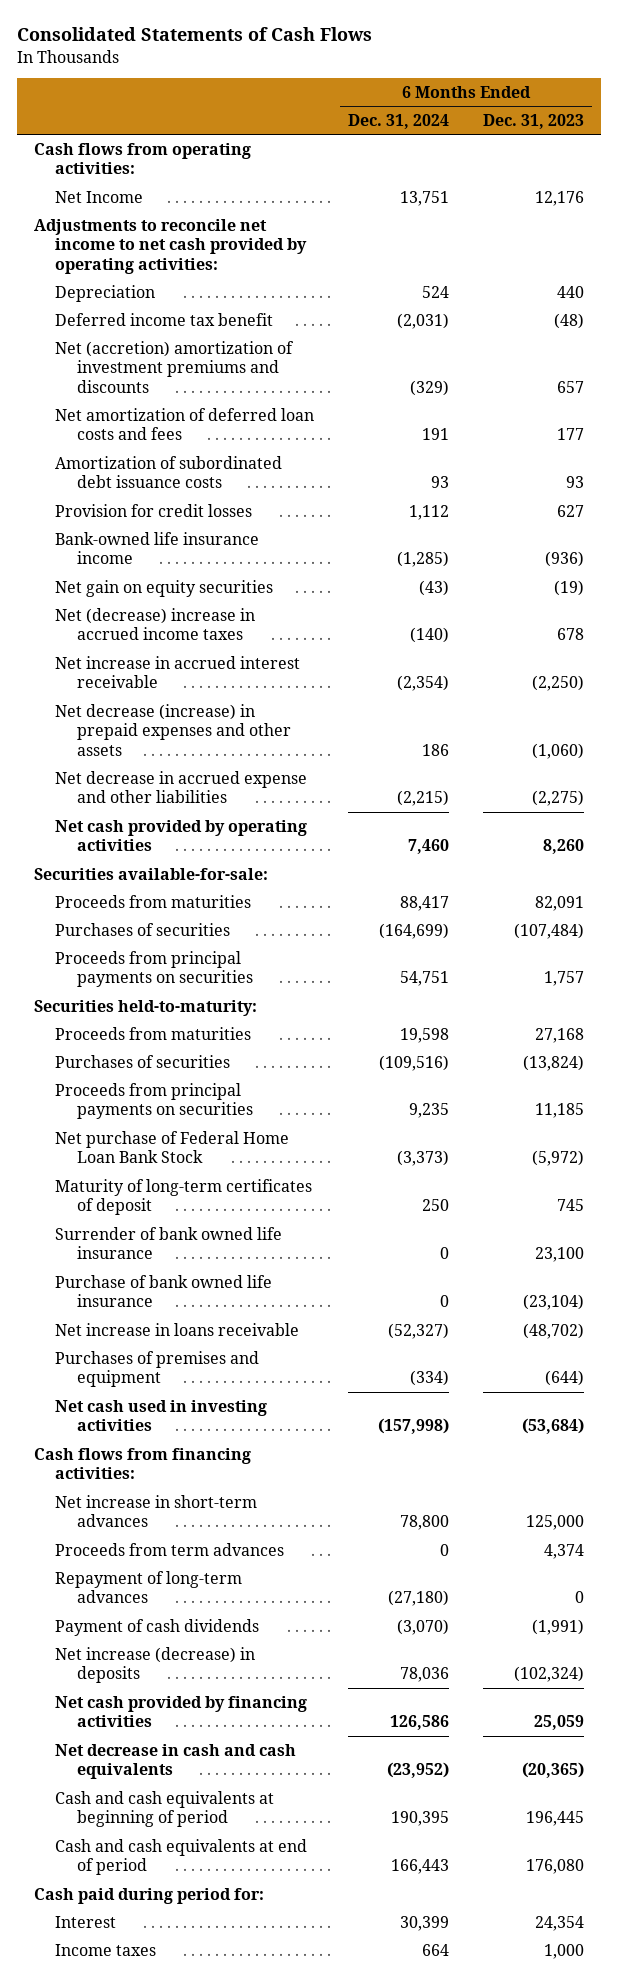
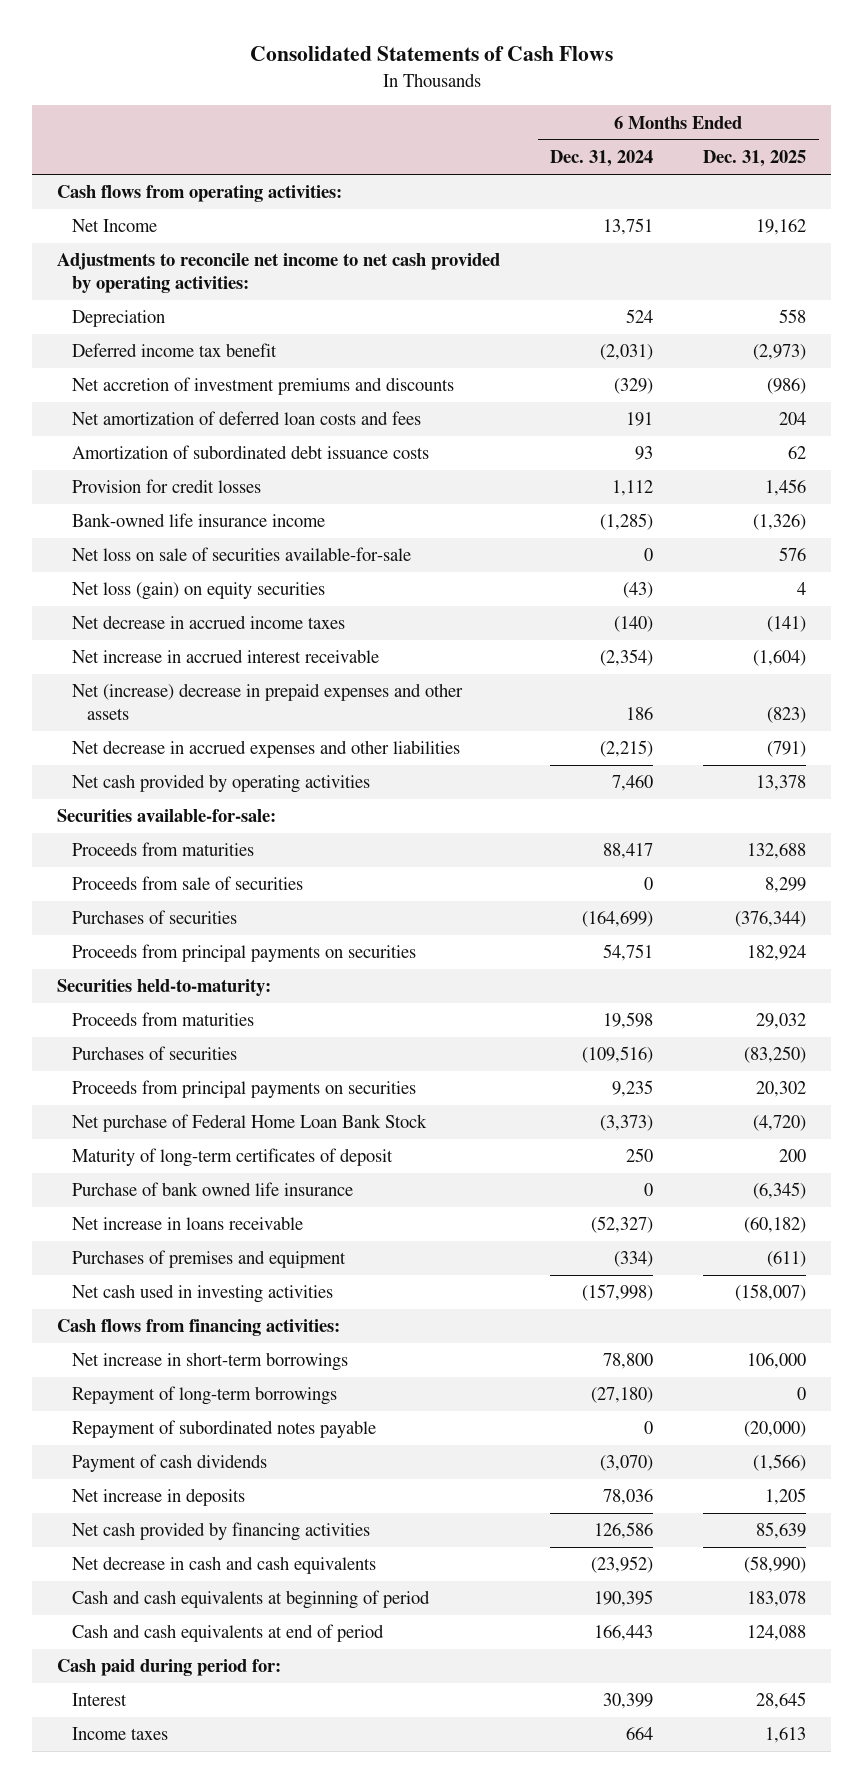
- | 6 Months Ended Dec. 31, 2024 | 6 Months Ended Dec. 31, 2023
+ | 6 Months Ended Dec. 31, 2024 | 6 Months Ended Dec. 31, 2025
- Net (accretion) amortization of investment premiums and discounts | (329) | 657
+ Net accretion of investment premiums and discounts | (329) | (986)
- Net gain on equity securities | (43) | (19)
- Net (decrease) increase in accrued income taxes | (140) | 678
+ Net loss on sale of securities available-for-sale | 0 | 576
+ Net loss (gain) on equity securities | (43) | 4
+ Net decrease in accrued income taxes | (140) | (141)
- Net decrease (increase) in prepaid expenses and other assets | 186 | (1,060)
- Net decrease in accrued expense and other liabilities | (2,215) | (2,275)
+ Net (increase) decrease in prepaid expenses and other assets | 186 | (823)
+ Net decrease in accrued expenses and other liabilities | (2,215) | (791)
+ Proceeds from sale of securities | 0 | 8,299
- Surrender of bank owned life insurance | 0 | 23,100
- Net increase in short-term advances | 78,800 | 125,000
- Proceeds from term advances | 0 | 4,374
- Repayment of long-term advances | (27,180) | 0
+ Net increase in short-term borrowings | 78,800 | 106,000
+ Repayment of long-term borrowings | (27,180) | 0
+ Repayment of subordinated notes payable | 0 | (20,000)
- Net increase (decrease) in deposits | 78,036 | (102,324)
+ Net increase in deposits | 78,036 | 1,205

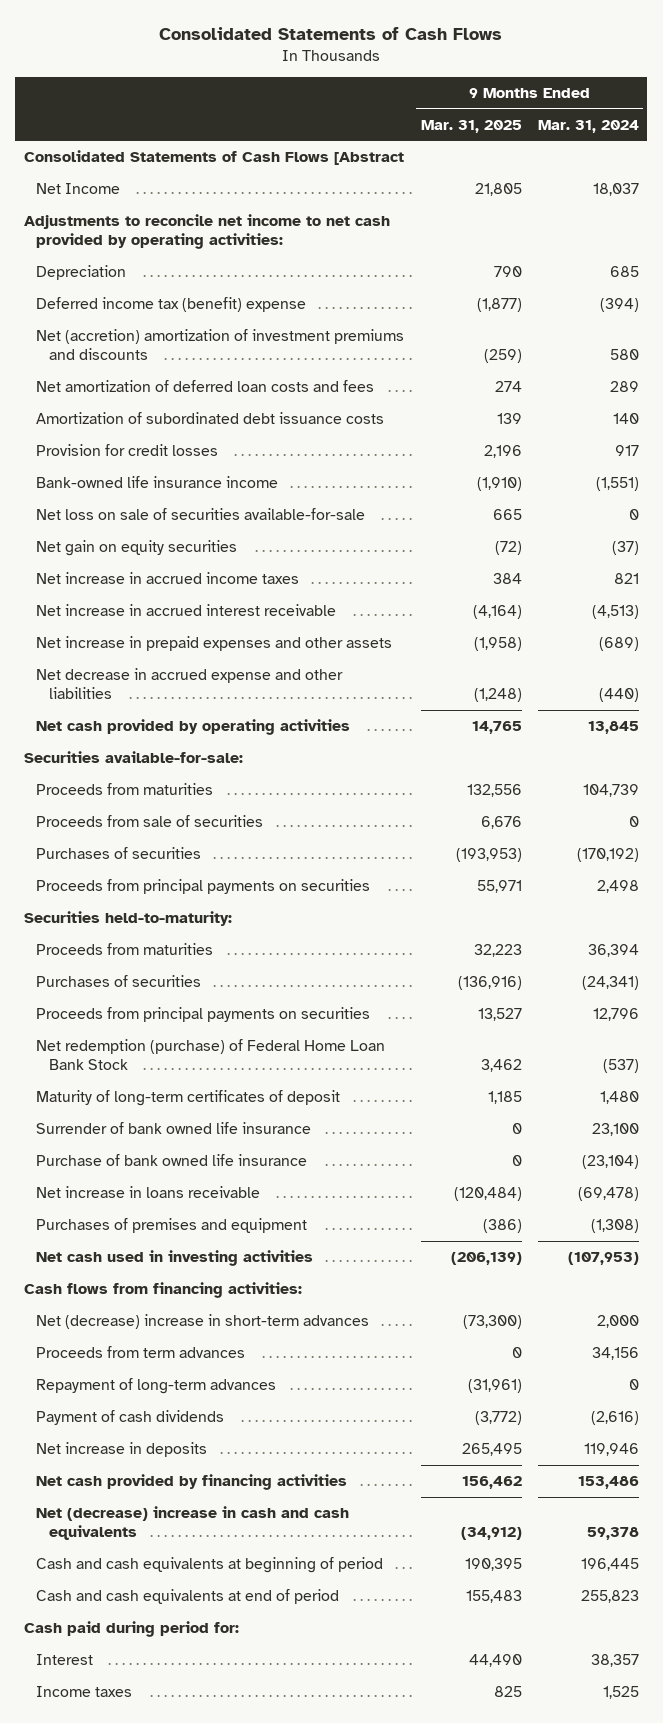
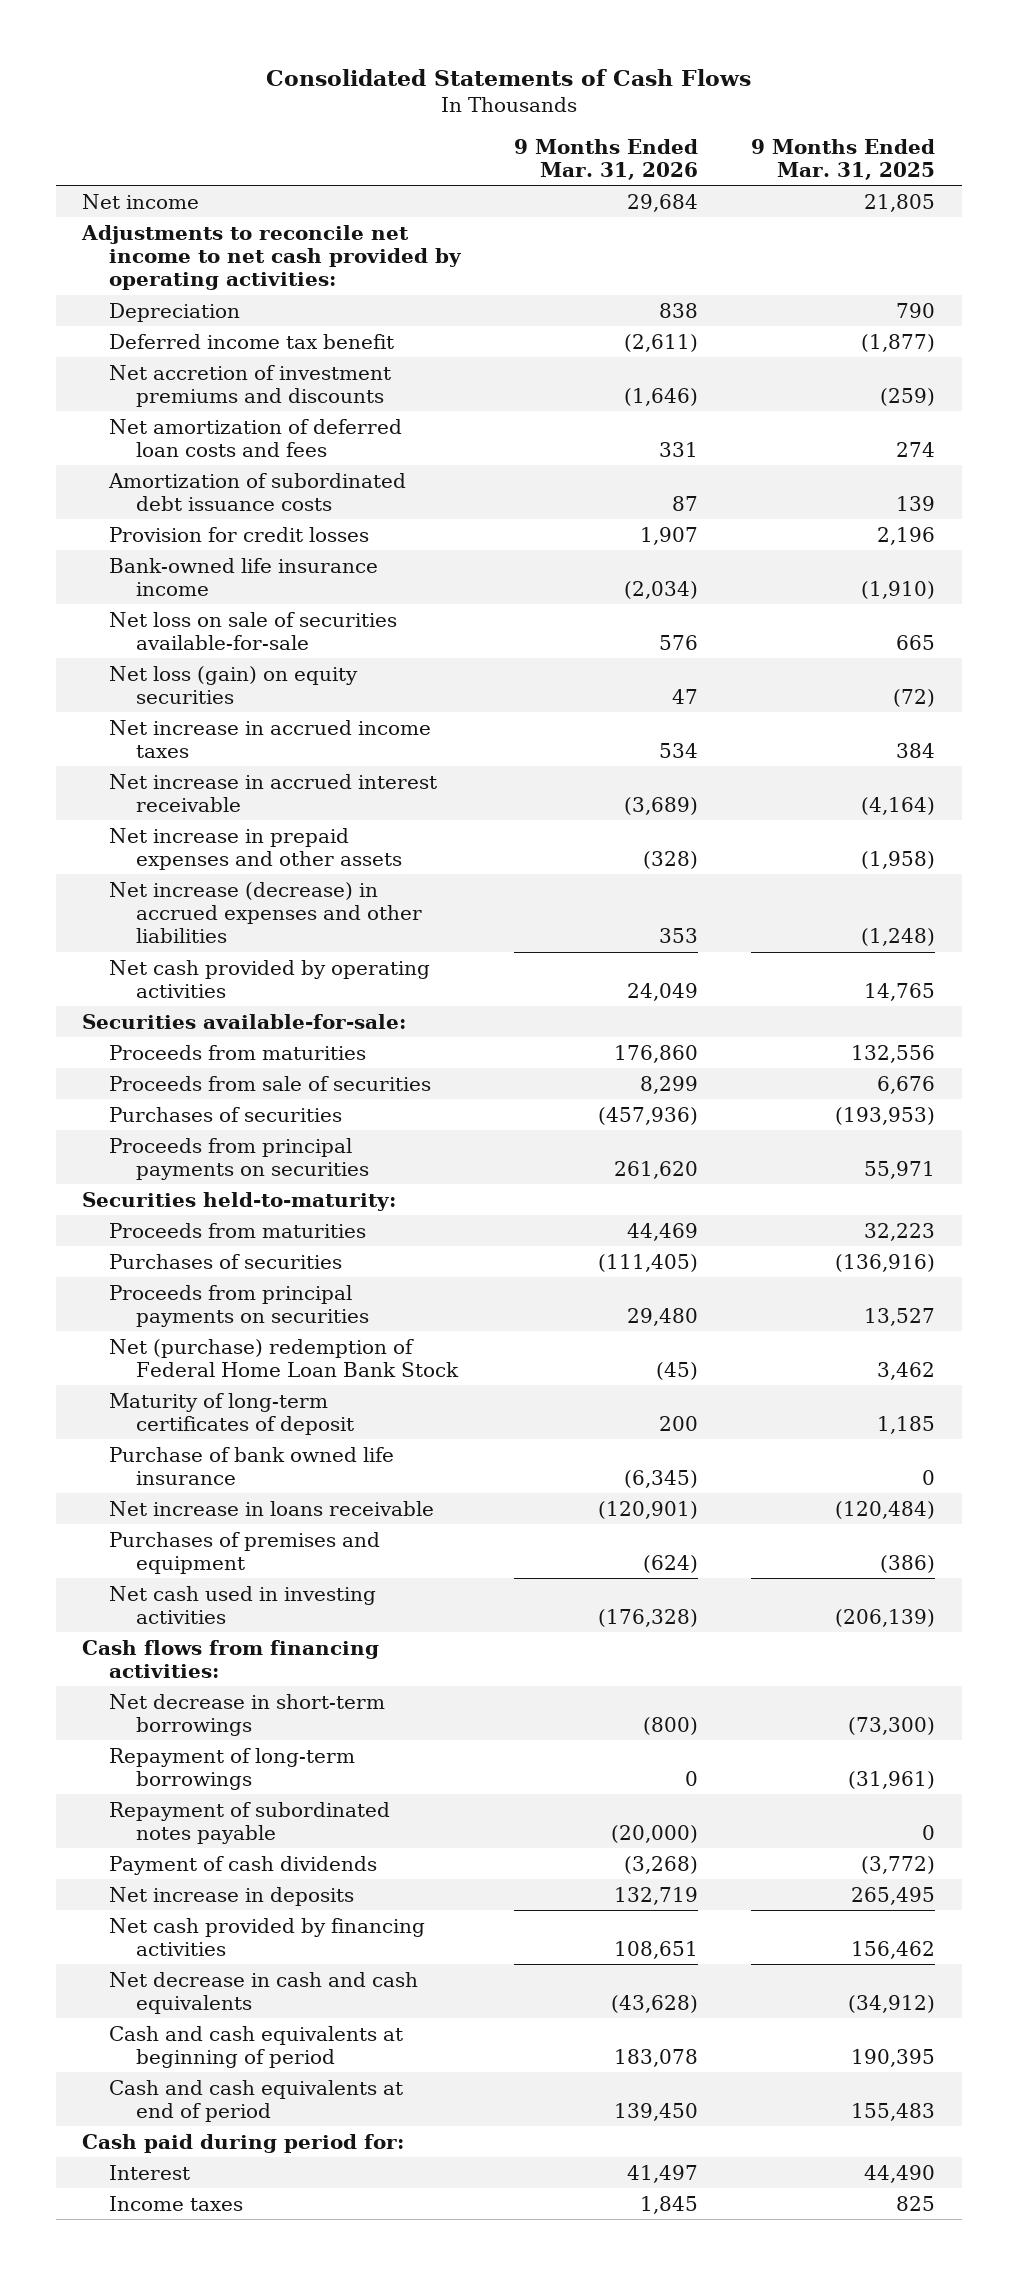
- | 9 Months Ended Mar. 31, 2025 | 9 Months Ended Mar. 31, 2024
+ | 9 Months Ended Mar. 31, 2026 | 9 Months Ended Mar. 31, 2025
- Consolidated Statements of Cash Flows [Abstract
- Net Income | 21,805 | 18,037
+ Net income | 29,684 | 21,805
- Deferred income tax (benefit) expense | (1,877) | (394)
- Net (accretion) amortization of investment premiums and discounts | (259) | 580
+ Deferred income tax benefit | (2,611) | (1,877)
+ Net accretion of investment premiums and discounts | (1,646) | (259)
- Net gain on equity securities | (72) | (37)
+ Net loss (gain) on equity securities | 47 | (72)
- Net decrease in accrued expense and other liabilities | (1,248) | (440)
+ Net increase (decrease) in accrued expenses and other liabilities | 353 | (1,248)
- Net redemption (purchase) of Federal Home Loan Bank Stock | 3,462 | (537)
+ Net (purchase) redemption of Federal Home Loan Bank Stock | (45) | 3,462
- Surrender of bank owned life insurance | 0 | 23,100
- Net (decrease) increase in short-term advances | (73,300) | 2,000
- Proceeds from term advances | 0 | 34,156
- Repayment of long-term advances | (31,961) | 0
+ Net decrease in short-term borrowings | (800) | (73,300)
+ Repayment of long-term borrowings | 0 | (31,961)
+ Repayment of subordinated notes payable | (20,000) | 0
- Net (decrease) increase in cash and cash equivalents | (34,912) | 59,378
+ Net decrease in cash and cash equivalents | (43,628) | (34,912)

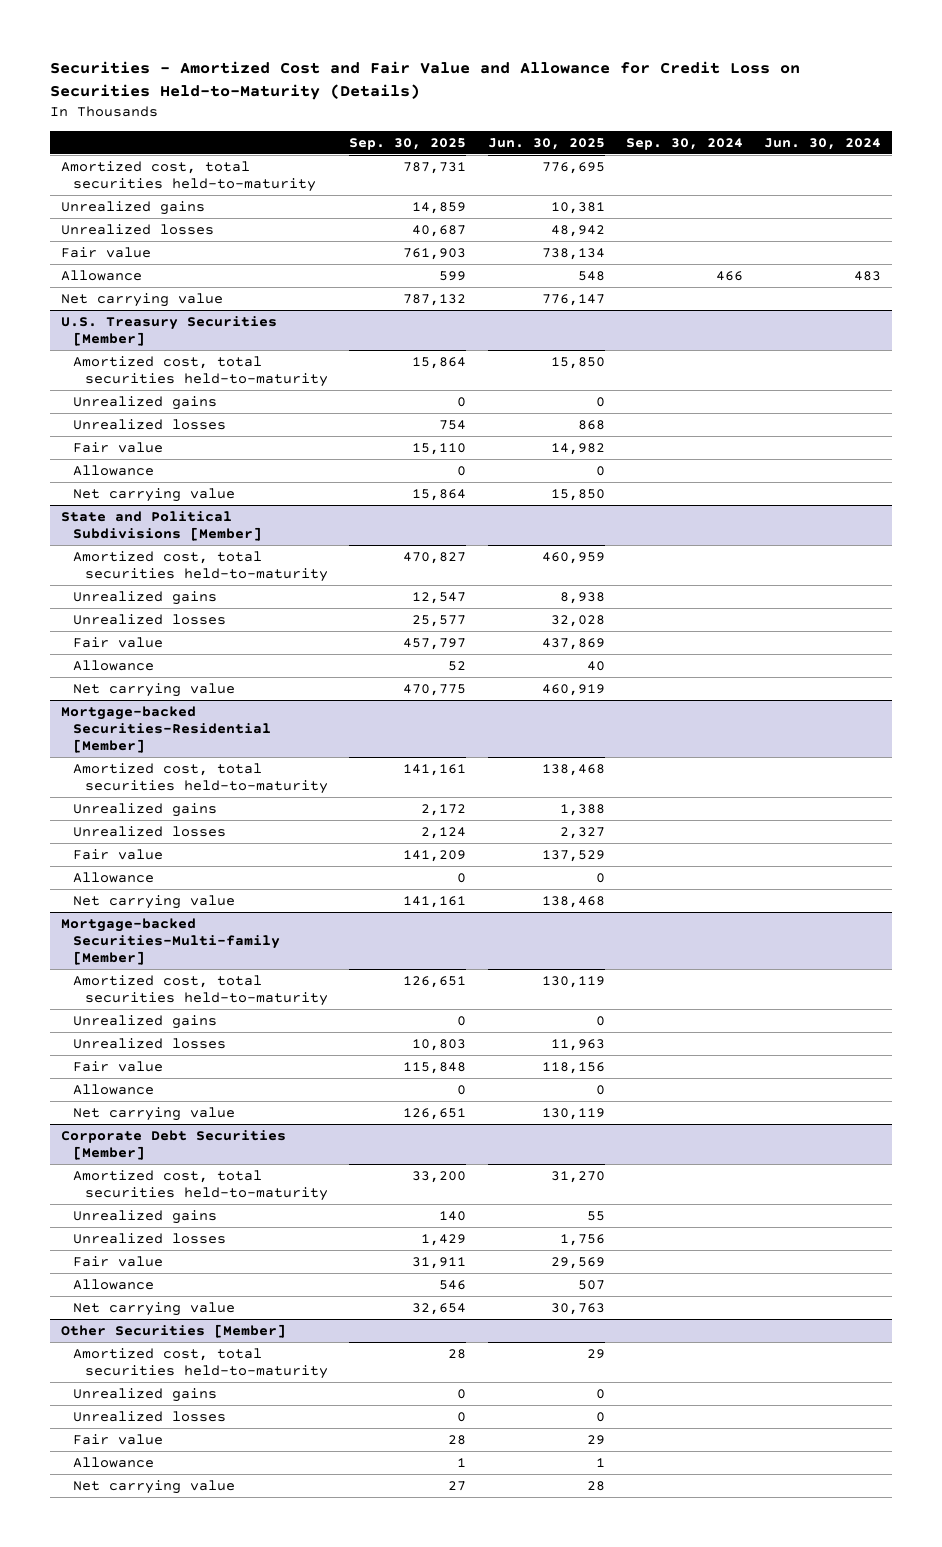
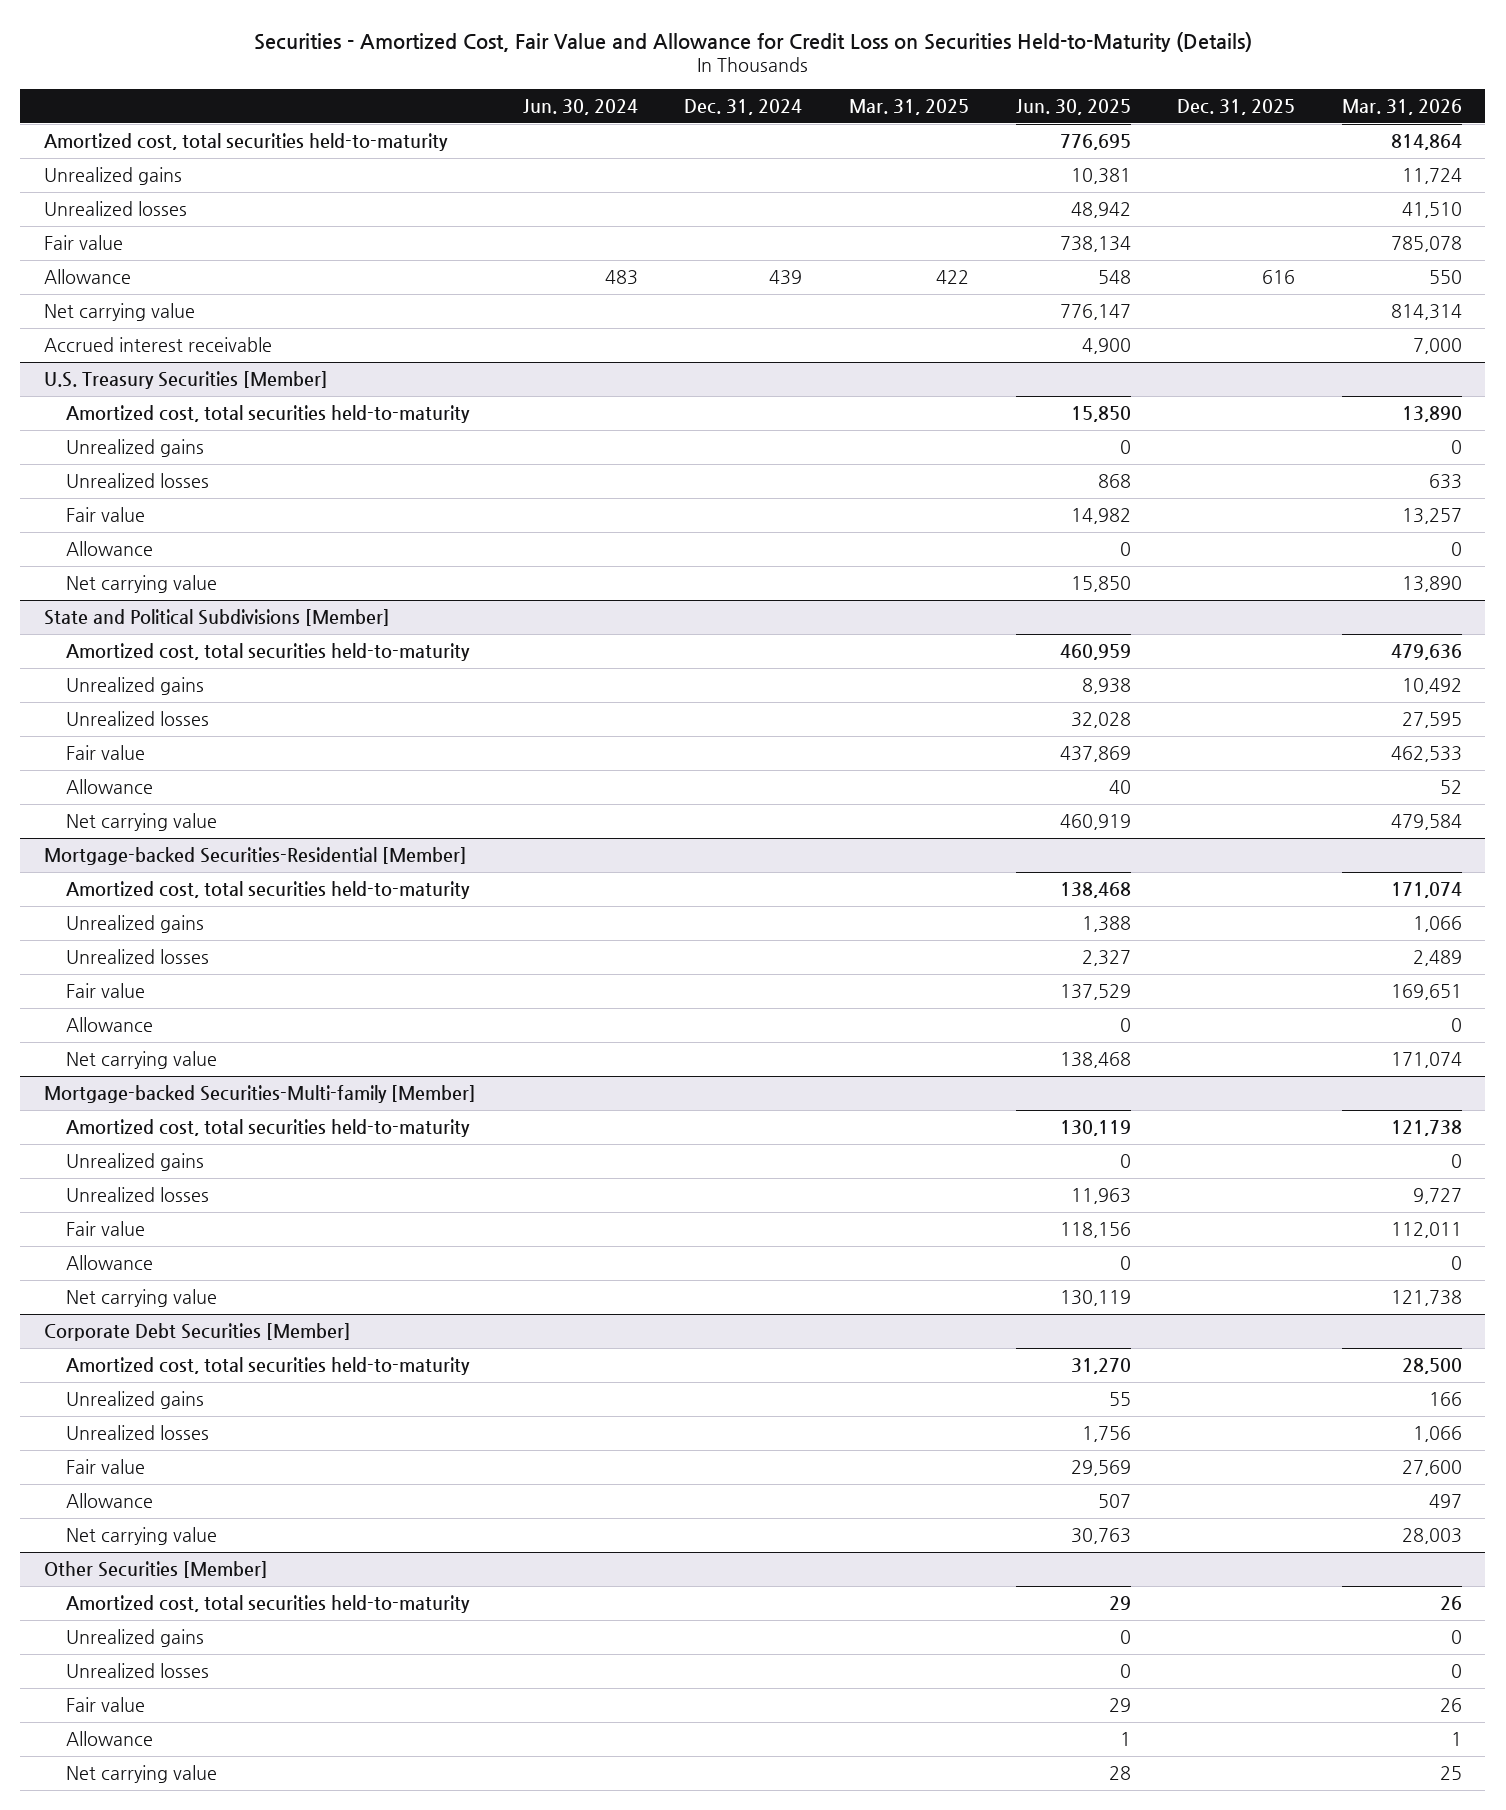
- Securities - Amortized Cost and Fair Value and Allowance for Credit Loss on Securities Held-to-Maturity (Details)
+ Securities - Amortized Cost, Fair Value and Allowance for Credit Loss on Securities Held-to-Maturity (Details)
- | Sep. 30, 2025 | Jun. 30, 2025 | Sep. 30, 2024 | Jun. 30, 2024
+ | Jun. 30, 2024 | Dec. 31, 2024 | Mar. 31, 2025 | Jun. 30, 2025 | Dec. 31, 2025 | Mar. 31, 2026
+ Accrued interest receivable | | | | 4,900 | | 7,000

